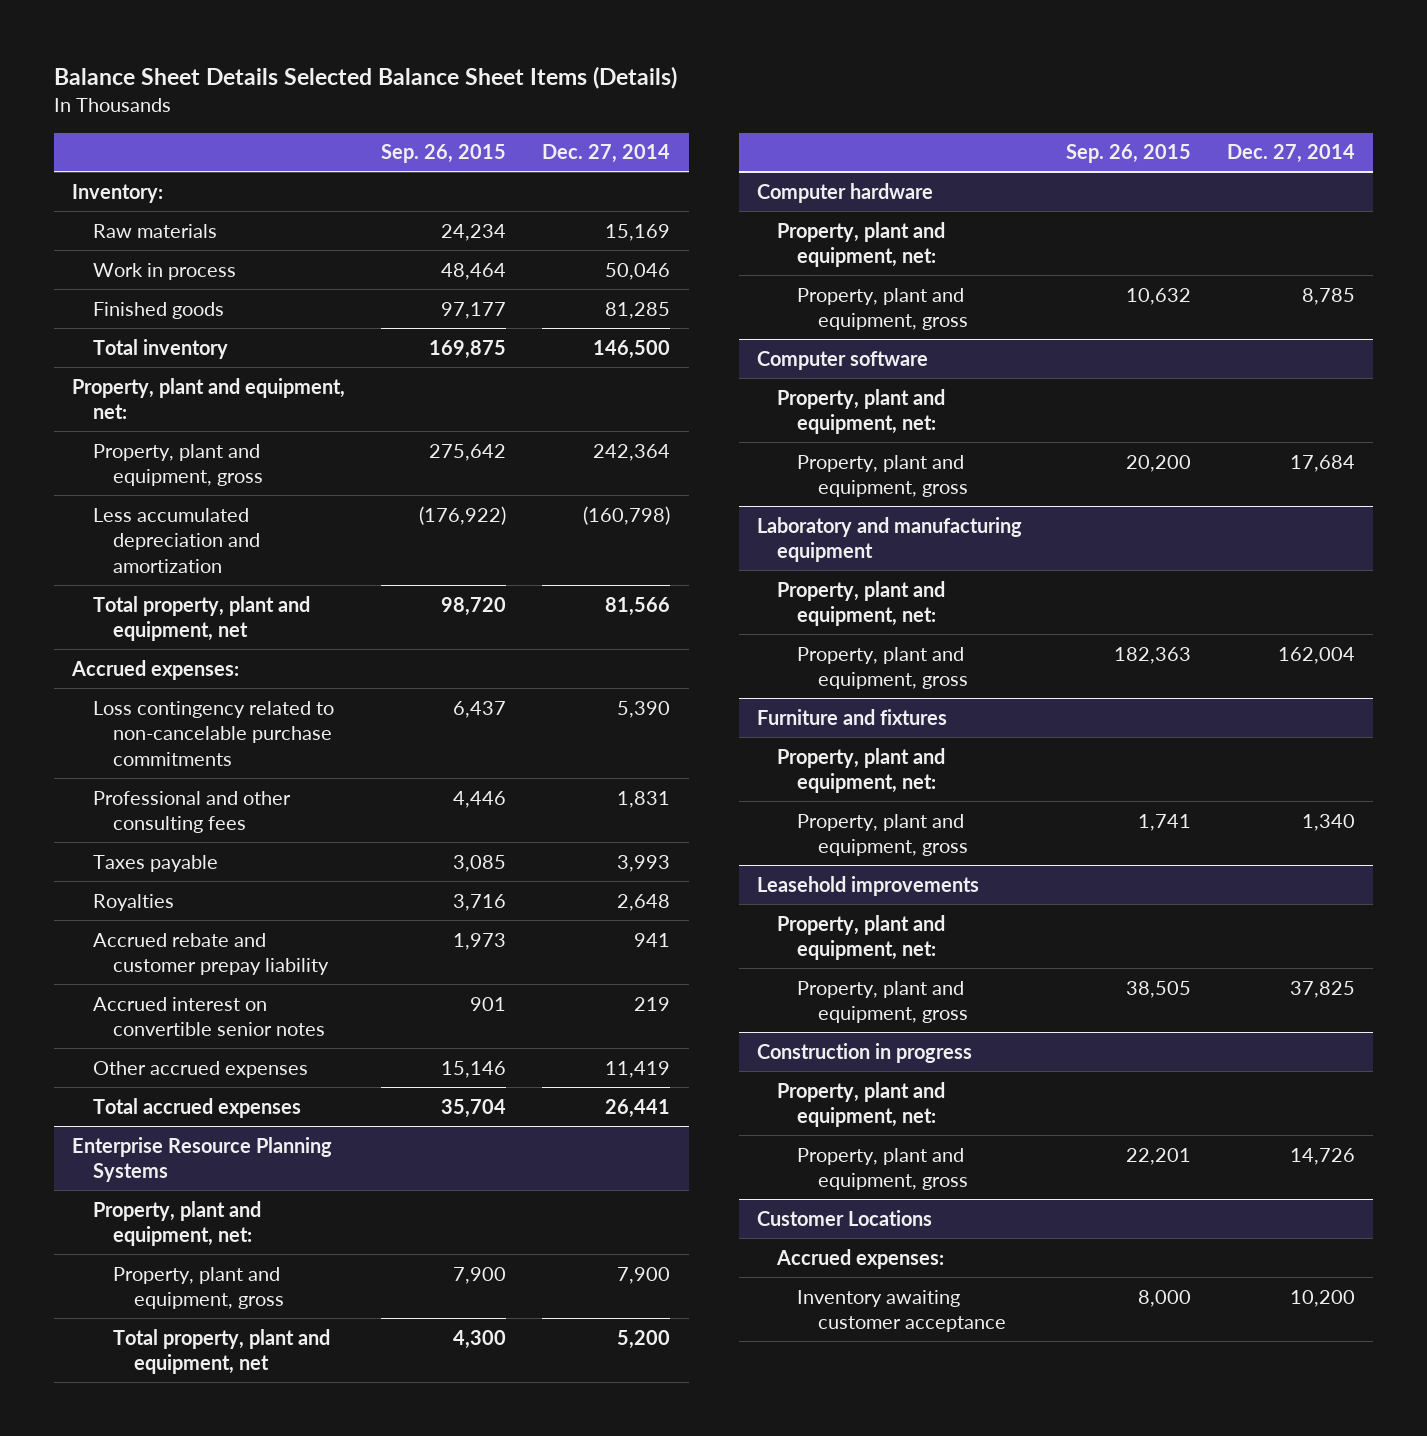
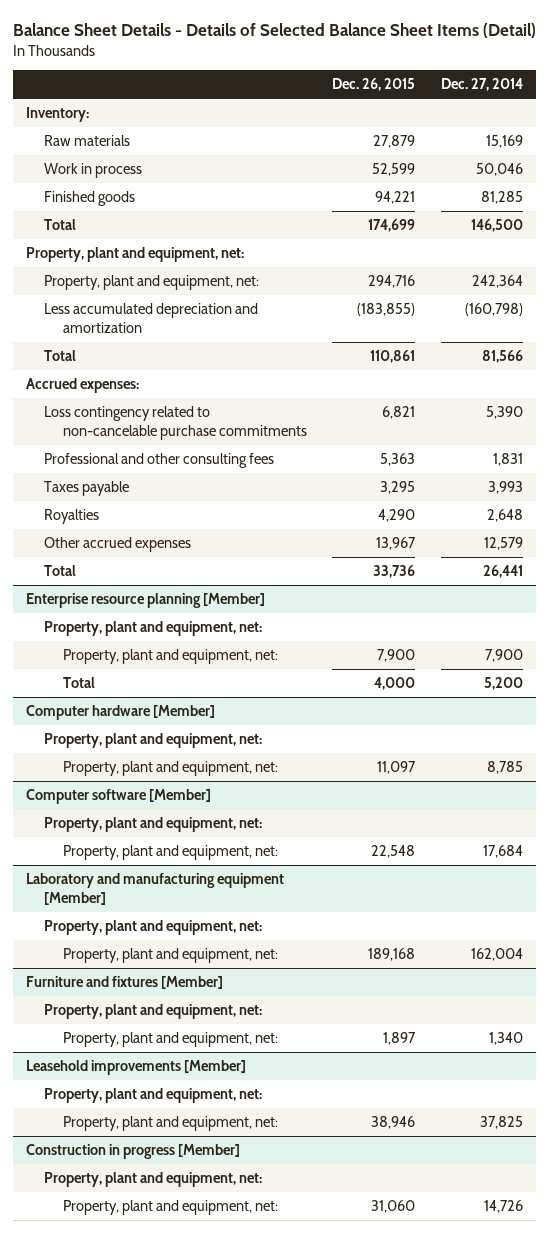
- Balance Sheet Details Selected Balance Sheet Items (Details)
+ Balance Sheet Details - Details of Selected Balance Sheet Items (Detail)
- | Sep. 26, 2015 | Dec. 27, 2014
+ | Dec. 26, 2015 | Dec. 27, 2014
- Total inventory | 169,875 | 146,500
+ Total | 174,699 | 146,500
- Property, plant and equipment, gross | 275,642 | 242,364
+ Property, plant and equipment, net: | 294,716 | 242,364
- Total property, plant and equipment, net | 98,720 | 81,566
+ Total | 110,861 | 81,566
- Accrued rebate and customer prepay liability | 1,973 | 941
- Accrued interest on convertible senior notes | 901 | 219
- Other accrued expenses | 15,146 | 11,419
- Total accrued expenses | 35,704 | 26,441
- Enterprise Resource Planning Systems
+ Other accrued expenses | 13,967 | 12,579
+ Total | 33,736 | 26,441
+ Enterprise resource planning [Member]
- Property, plant and equipment, gross | 7,900 | 7,900
- Total property, plant and equipment, net | 4,300 | 5,200
- Computer hardware
+ Property, plant and equipment, net: | 7,900 | 7,900
+ Total | 4,000 | 5,200
+ Computer hardware [Member]
- Property, plant and equipment, gross | 10,632 | 8,785
- Computer software
+ Property, plant and equipment, net: | 11,097 | 8,785
+ Computer software [Member]
- Property, plant and equipment, gross | 20,200 | 17,684
- Laboratory and manufacturing equipment
+ Property, plant and equipment, net: | 22,548 | 17,684
+ Laboratory and manufacturing equipment [Member]
- Property, plant and equipment, gross | 182,363 | 162,004
- Furniture and fixtures
+ Property, plant and equipment, net: | 189,168 | 162,004
+ Furniture and fixtures [Member]
- Property, plant and equipment, gross | 1,741 | 1,340
- Leasehold improvements
+ Property, plant and equipment, net: | 1,897 | 1,340
+ Leasehold improvements [Member]
- Property, plant and equipment, gross | 38,505 | 37,825
- Construction in progress
+ Property, plant and equipment, net: | 38,946 | 37,825
+ Construction in progress [Member]
- Property, plant and equipment, gross | 22,201 | 14,726
- Customer Locations
- Accrued expenses:
- Inventory awaiting customer acceptance | 8,000 | 10,200
+ Property, plant and equipment, net: | 31,060 | 14,726

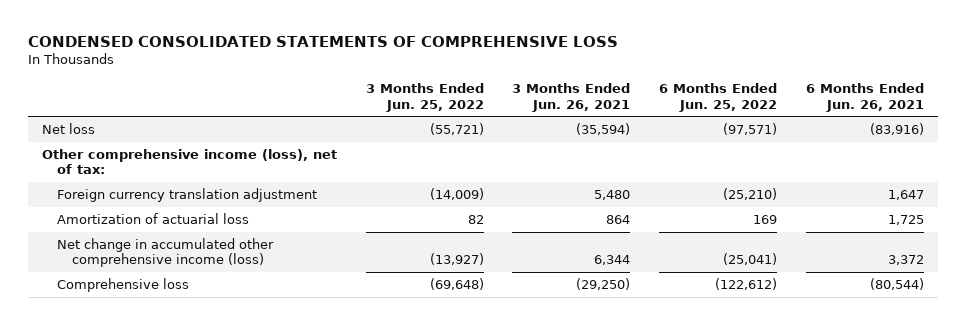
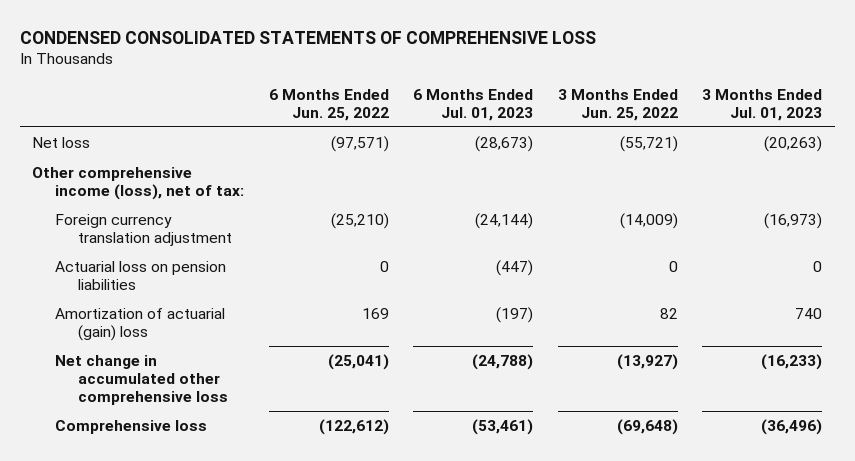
- | 3 Months Ended Jun. 25, 2022 | 3 Months Ended Jun. 26, 2021 | 6 Months Ended Jun. 25, 2022 | 6 Months Ended Jun. 26, 2021
+ | 6 Months Ended Jun. 25, 2022 | 6 Months Ended Jul. 01, 2023 | 3 Months Ended Jun. 25, 2022 | 3 Months Ended Jul. 01, 2023
- Amortization of actuarial loss | 82 | 864 | 169 | 1,725
- Net change in accumulated other comprehensive income (loss) | (13,927) | 6,344 | (25,041) | 3,372
+ Actuarial loss on pension liabilities | 0 | (447) | 0 | 0
+ Amortization of actuarial (gain) loss | 169 | (197) | 82 | 740
+ Net change in accumulated other comprehensive loss | (25,041) | (24,788) | (13,927) | (16,233)

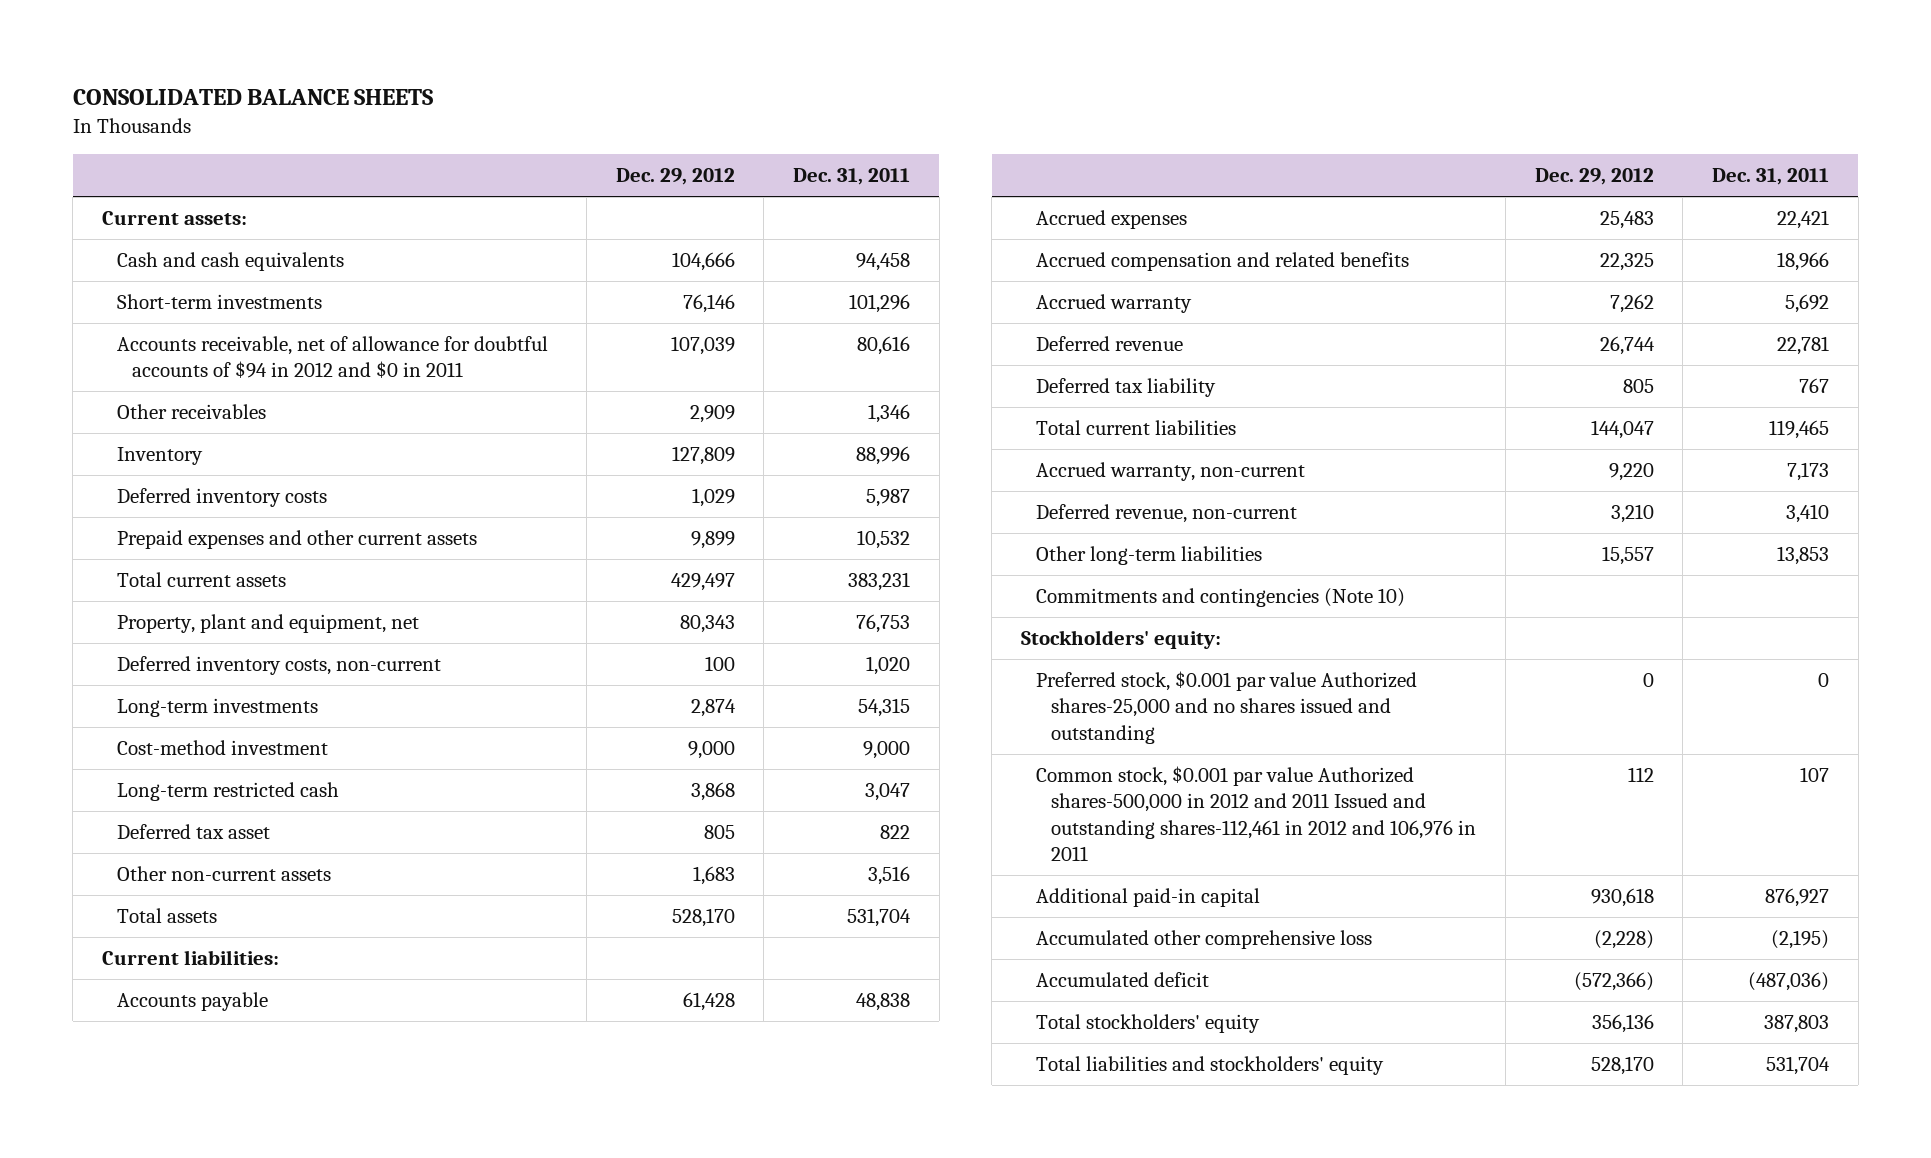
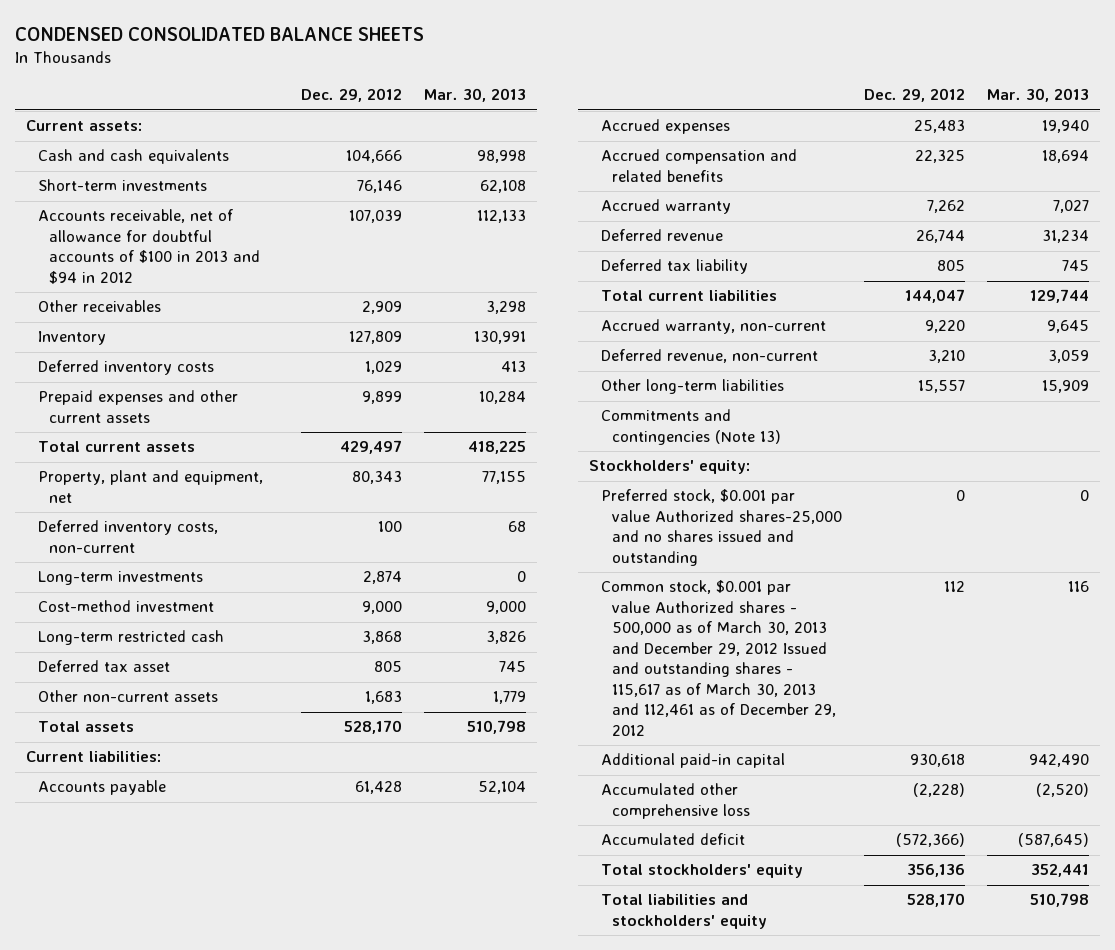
- CONSOLIDATED BALANCE SHEETS
+ CONDENSED CONSOLIDATED BALANCE SHEETS
- | Dec. 29, 2012 | Dec. 31, 2011
+ | Dec. 29, 2012 | Mar. 30, 2013
- Accounts receivable, net of allowance for doubtful accounts of $94 in 2012 and $0 in 2011 | 107,039 | 80,616
+ Accounts receivable, net of allowance for doubtful accounts of $100 in 2013 and $94 in 2012 | 107,039 | 112,133
- Commitments and contingencies (Note 10)
+ Commitments and contingencies (Note 13)
- Common stock, $0.001 par value Authorized shares-500,000 in 2012 and 2011 Issued and outstanding shares-112,461 in 2012 and 106,976 in 2011 | 112 | 107
+ Common stock, $0.001 par value Authorized shares - 500,000 as of March 30, 2013 and December 29, 2012 Issued and outstanding shares - 115,617 as of March 30, 2013 and 112,461 as of December 29, 2012 | 112 | 116

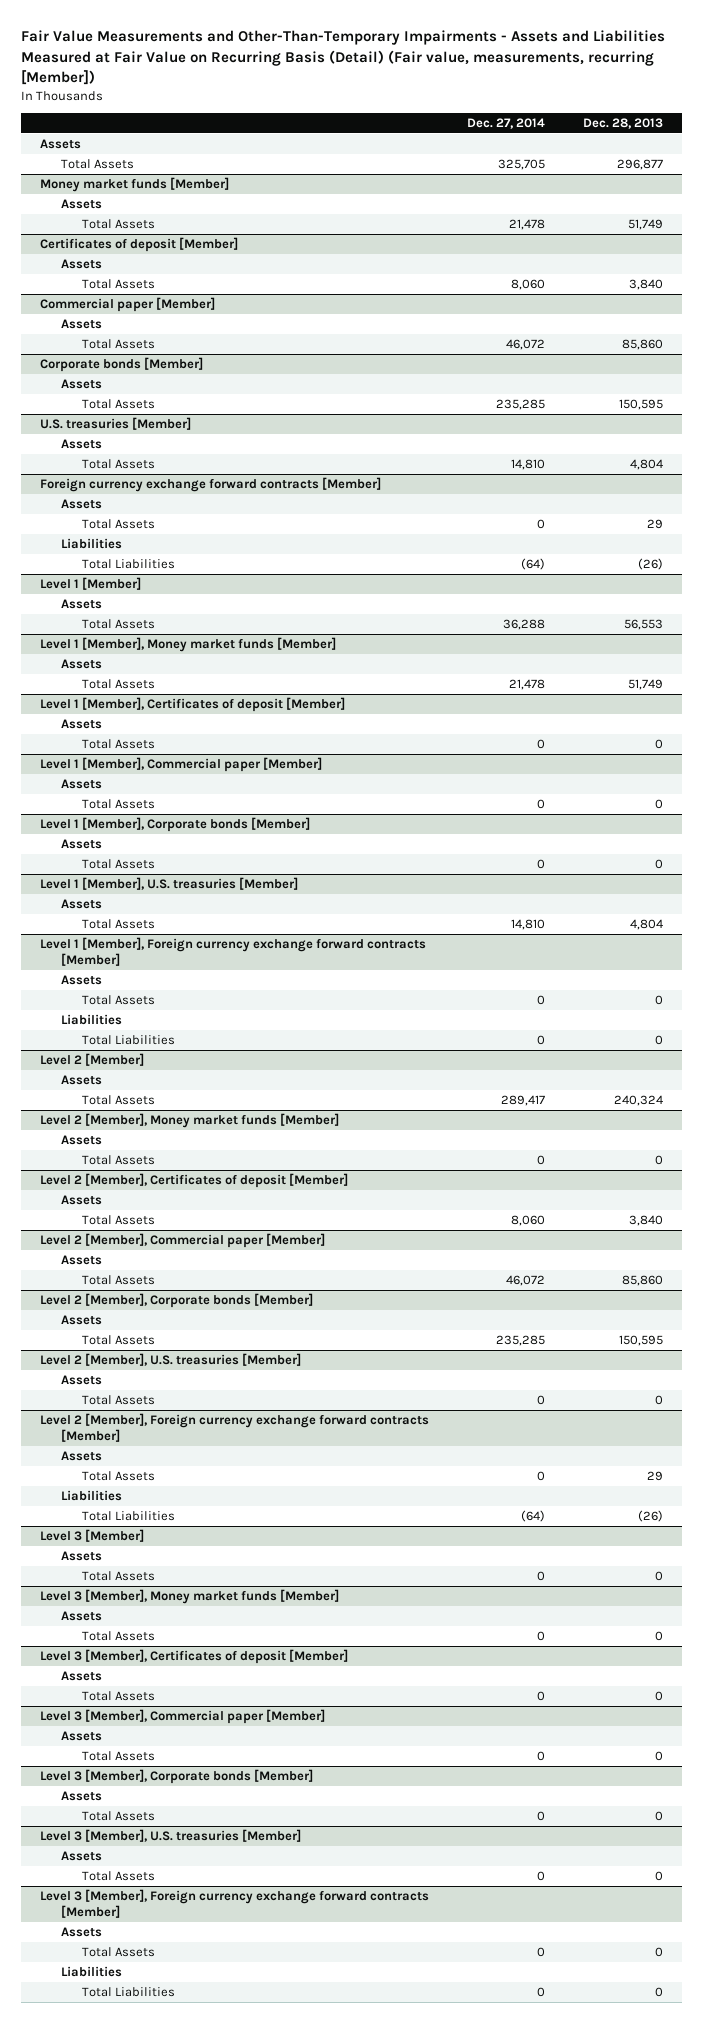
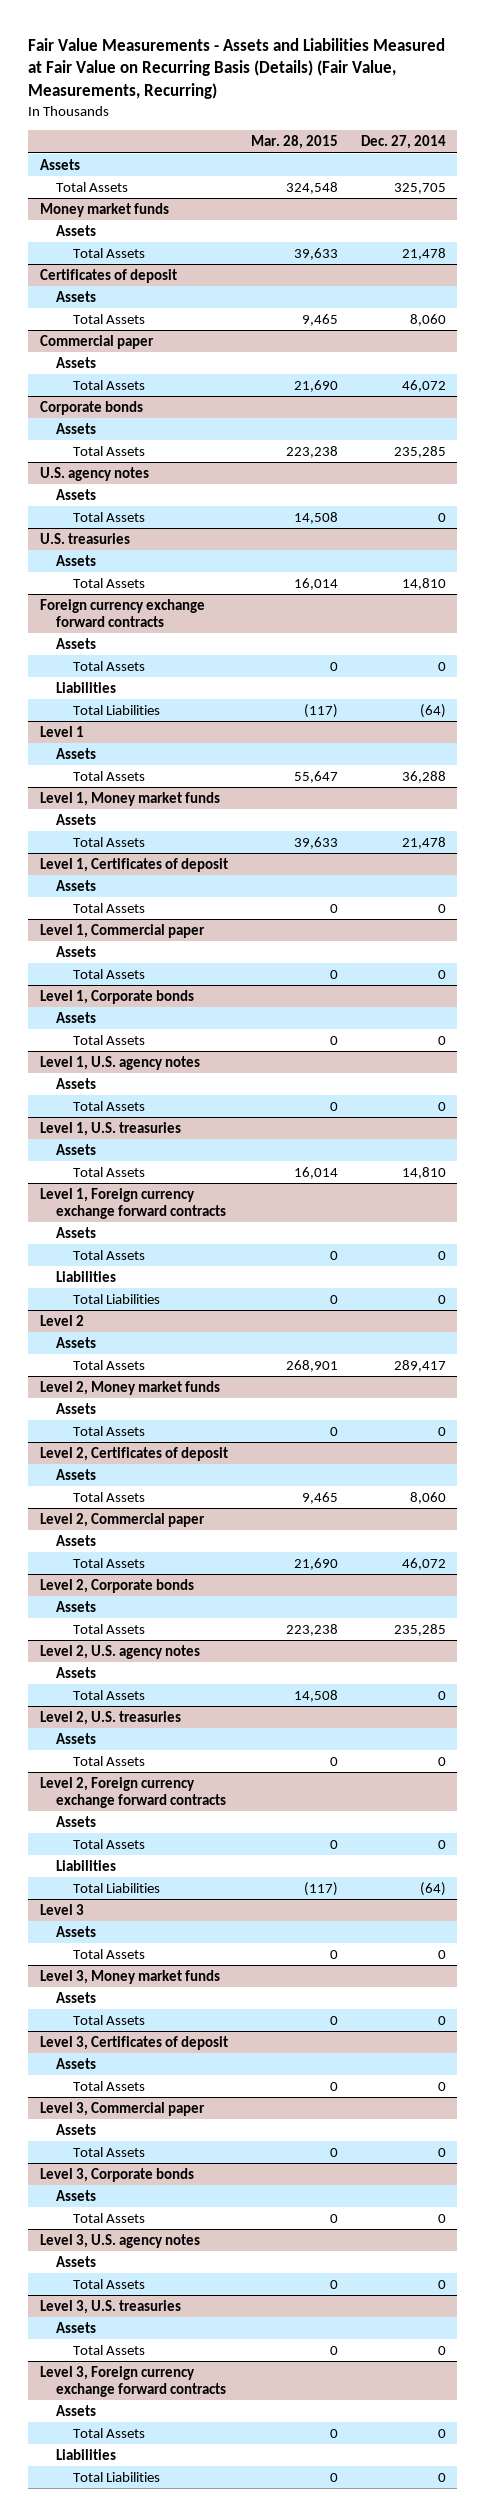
- Fair Value Measurements and Other-Than-Temporary Impairments - Assets and Liabilities Measured at Fair Value on Recurring Basis (Detail) (Fair value, measurements, recurring [Member])
+ Fair Value Measurements - Assets and Liabilities Measured at Fair Value on Recurring Basis (Details) (Fair Value, Measurements, Recurring)
- | Dec. 27, 2014 | Dec. 28, 2013
+ | Mar. 28, 2015 | Dec. 27, 2014
- Money market funds [Member]
+ Money market funds
- Certificates of deposit [Member]
+ Certificates of deposit
- Commercial paper [Member]
+ Commercial paper
- Corporate bonds [Member]
+ Corporate bonds
- U.S. treasuries [Member]
+ U.S. agency notes
+ Total Assets | 14,508 | 0
+ U.S. treasuries
+ Assets
- Foreign currency exchange forward contracts [Member]
+ Foreign currency exchange forward contracts
- Level 1 [Member]
+ Level 1
- Level 1 [Member], Money market funds [Member]
+ Level 1, Money market funds
- Level 1 [Member], Certificates of deposit [Member]
+ Level 1, Certificates of deposit
- Level 1 [Member], Commercial paper [Member]
+ Level 1, Commercial paper
- Level 1 [Member], Corporate bonds [Member]
+ Level 1, Corporate bonds
- Level 1 [Member], U.S. treasuries [Member]
+ Level 1, U.S. agency notes
+ Total Assets | 0 | 0
+ Level 1, U.S. treasuries
+ Assets
- Level 1 [Member], Foreign currency exchange forward contracts [Member]
+ Level 1, Foreign currency exchange forward contracts
- Level 2 [Member]
+ Level 2
- Level 2 [Member], Money market funds [Member]
+ Level 2, Money market funds
- Level 2 [Member], Certificates of deposit [Member]
+ Level 2, Certificates of deposit
- Level 2 [Member], Commercial paper [Member]
+ Level 2, Commercial paper
- Level 2 [Member], Corporate bonds [Member]
+ Level 2, Corporate bonds
- Level 2 [Member], U.S. treasuries [Member]
+ Level 2, U.S. agency notes
- Level 2 [Member], Foreign currency exchange forward contracts [Member]
+ Level 2, U.S. treasuries
+ Level 2, Foreign currency exchange forward contracts
+ Assets
+ Total Assets | 0 | 0
- Level 3 [Member]
+ Level 3
- Level 3 [Member], Money market funds [Member]
+ Level 3, Money market funds
- Level 3 [Member], Certificates of deposit [Member]
+ Level 3, Certificates of deposit
- Level 3 [Member], Commercial paper [Member]
+ Level 3, Commercial paper
- Level 3 [Member], Corporate bonds [Member]
+ Level 3, Corporate bonds
- Level 3 [Member], U.S. treasuries [Member]
+ Level 3, U.S. agency notes
- Level 3 [Member], Foreign currency exchange forward contracts [Member]
+ Level 3, U.S. treasuries
+ Level 3, Foreign currency exchange forward contracts
+ Assets
+ Total Assets | 0 | 0

